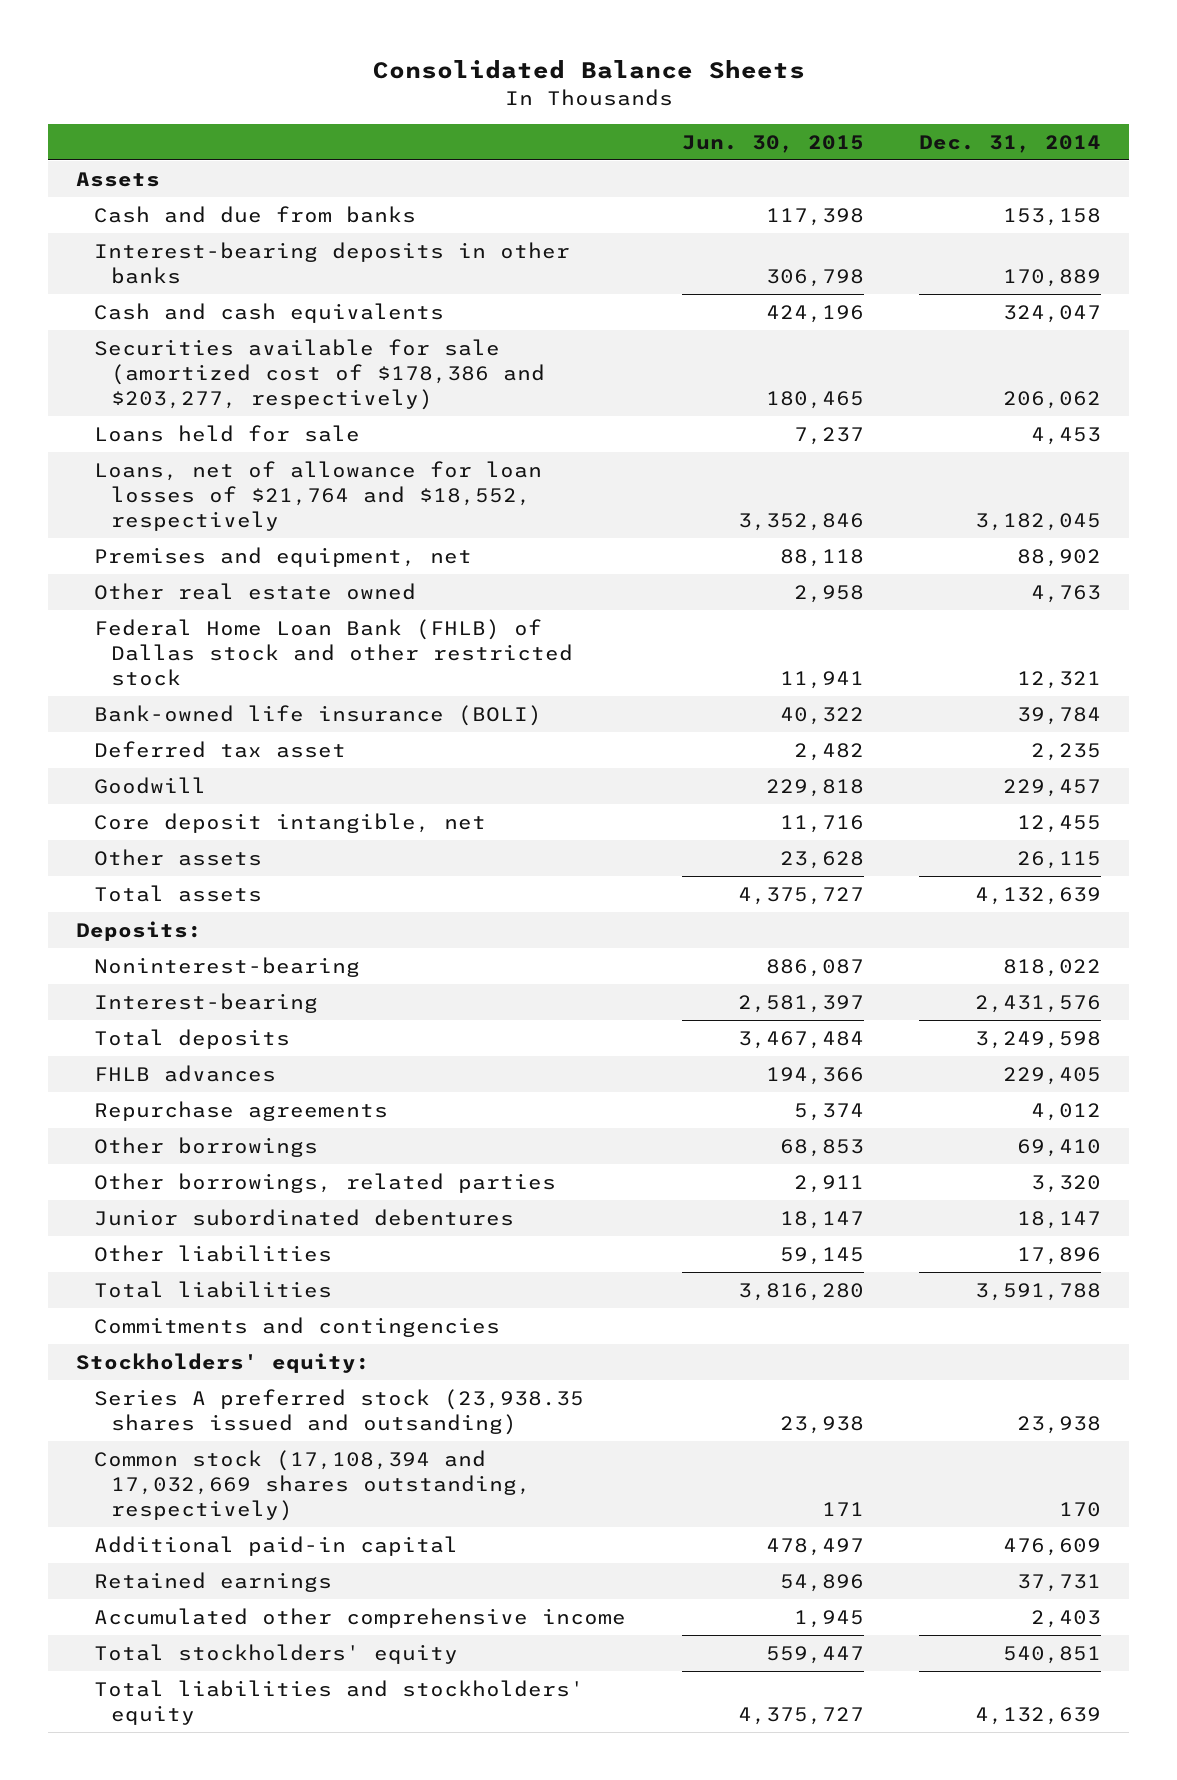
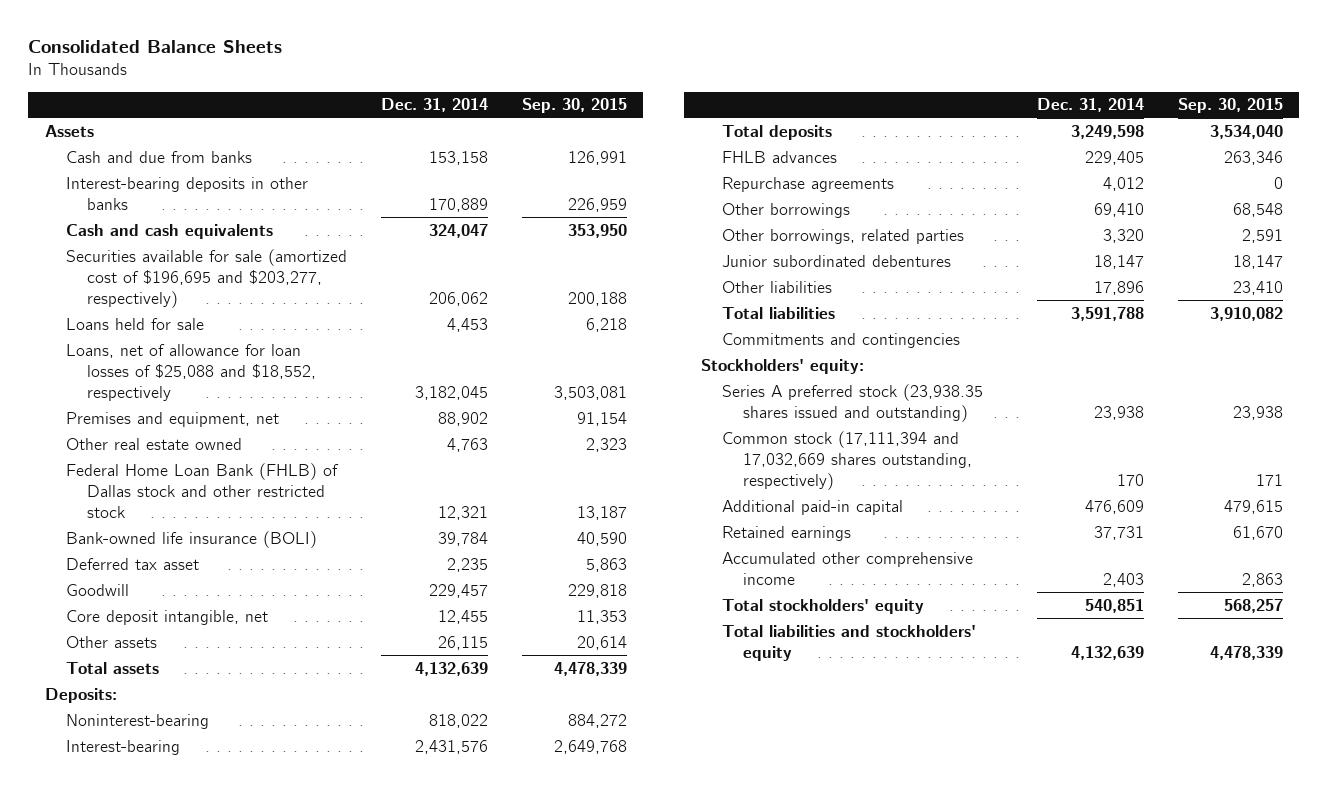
- | Jun. 30, 2015 | Dec. 31, 2014
+ | Dec. 31, 2014 | Sep. 30, 2015
- Securities available for sale (amortized cost of $178,386 and $203,277, respectively) | 180,465 | 206,062
+ Securities available for sale (amortized cost of $196,695 and $203,277, respectively) | 206,062 | 200,188
- Loans, net of allowance for loan losses of $21,764 and $18,552, respectively | 3,352,846 | 3,182,045
+ Loans, net of allowance for loan losses of $25,088 and $18,552, respectively | 3,182,045 | 3,503,081
- Series A preferred stock (23,938.35 shares issued and outsanding) | 23,938 | 23,938
- Common stock (17,108,394 and 17,032,669 shares outstanding, respectively) | 171 | 170
+ Series A preferred stock (23,938.35 shares issued and outstanding) | 23,938 | 23,938
+ Common stock (17,111,394 and 17,032,669 shares outstanding, respectively) | 170 | 171

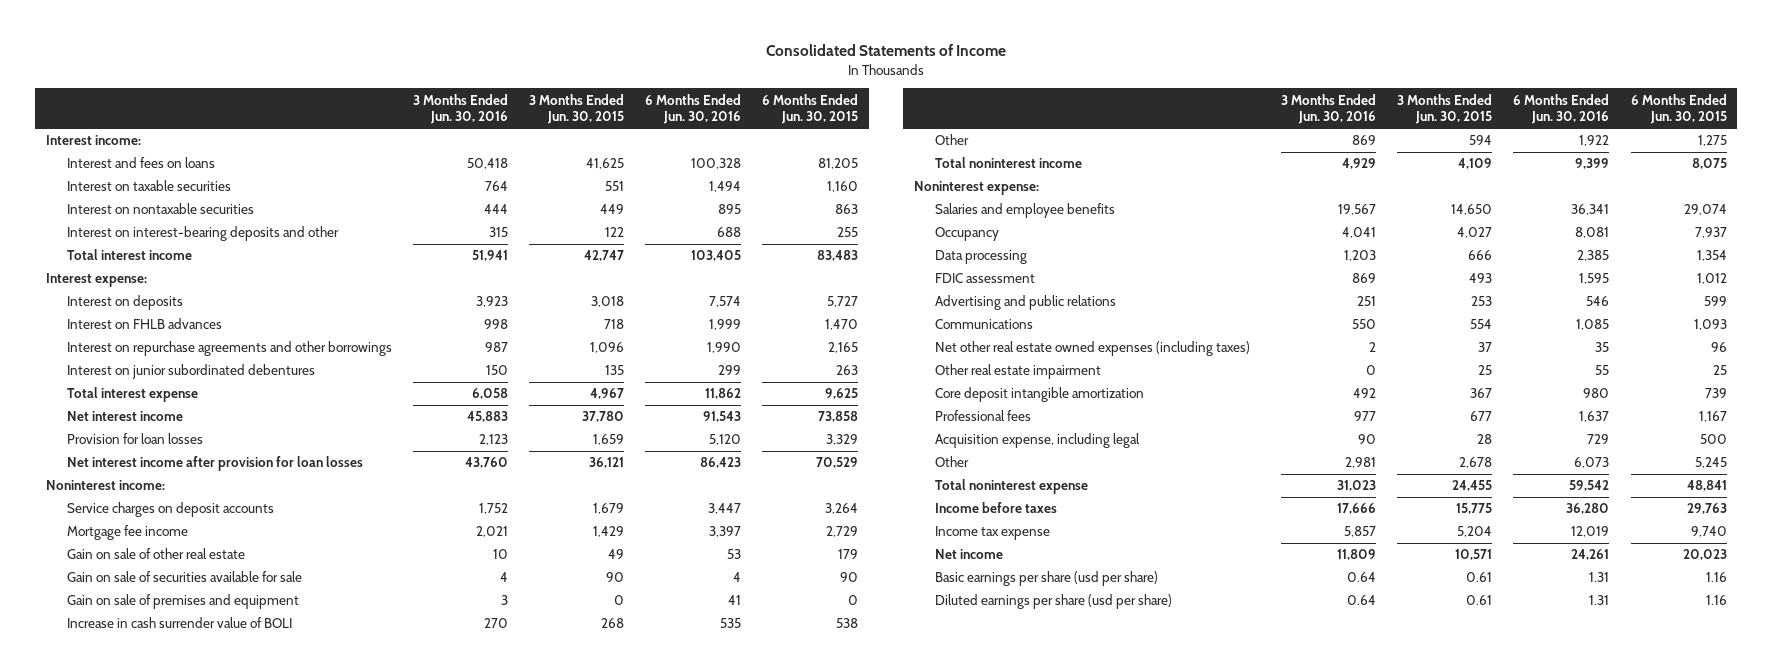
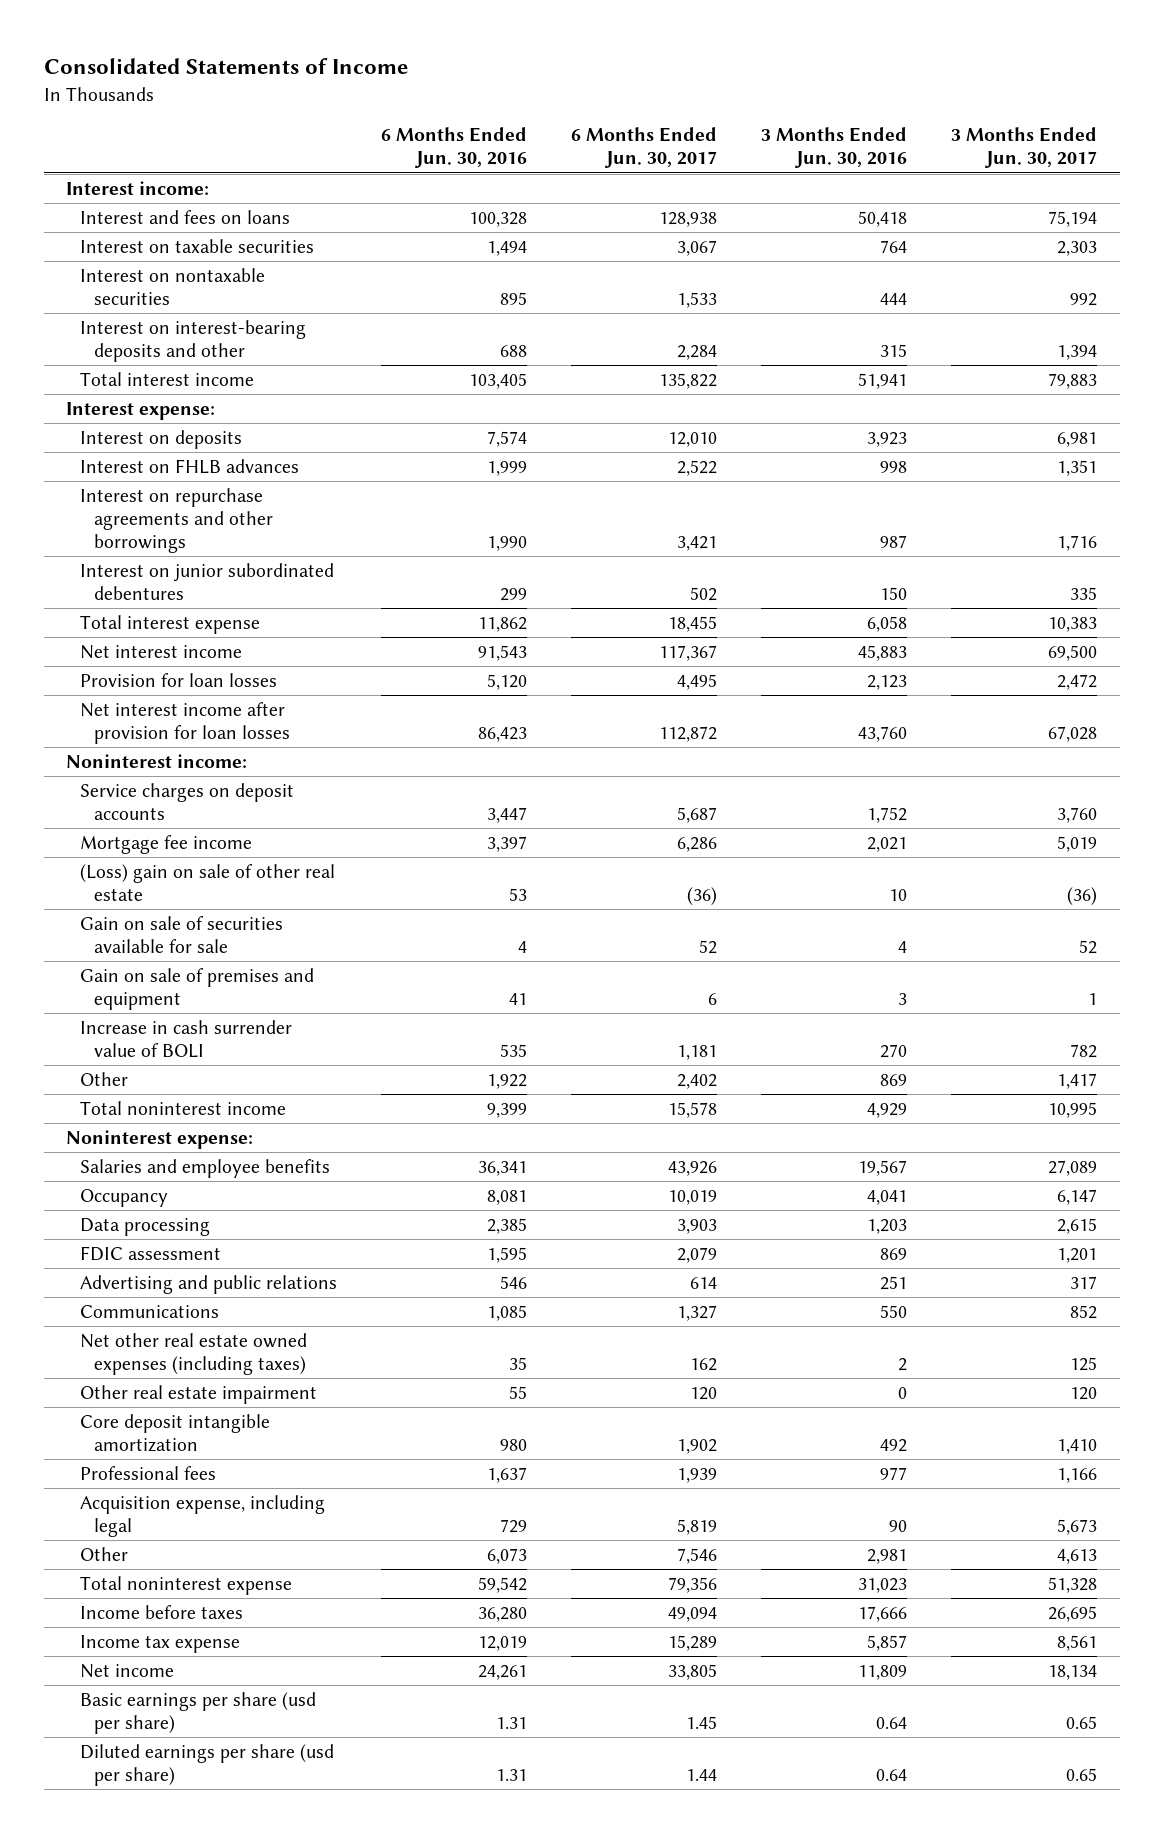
- | 3 Months Ended Jun. 30, 2016 | 3 Months Ended Jun. 30, 2015 | 6 Months Ended Jun. 30, 2016 | 6 Months Ended Jun. 30, 2015
+ | 6 Months Ended Jun. 30, 2016 | 6 Months Ended Jun. 30, 2017 | 3 Months Ended Jun. 30, 2016 | 3 Months Ended Jun. 30, 2017
- Gain on sale of other real estate | 10 | 49 | 53 | 179
+ (Loss) gain on sale of other real estate | 53 | (36) | 10 | (36)

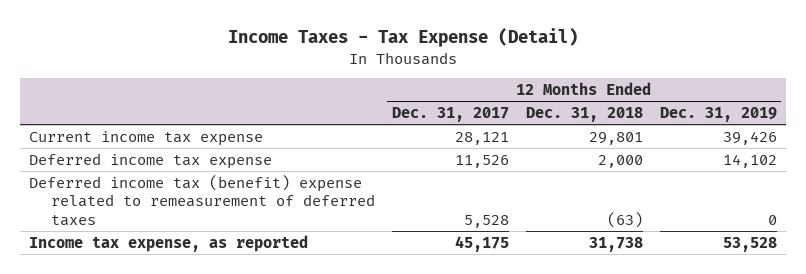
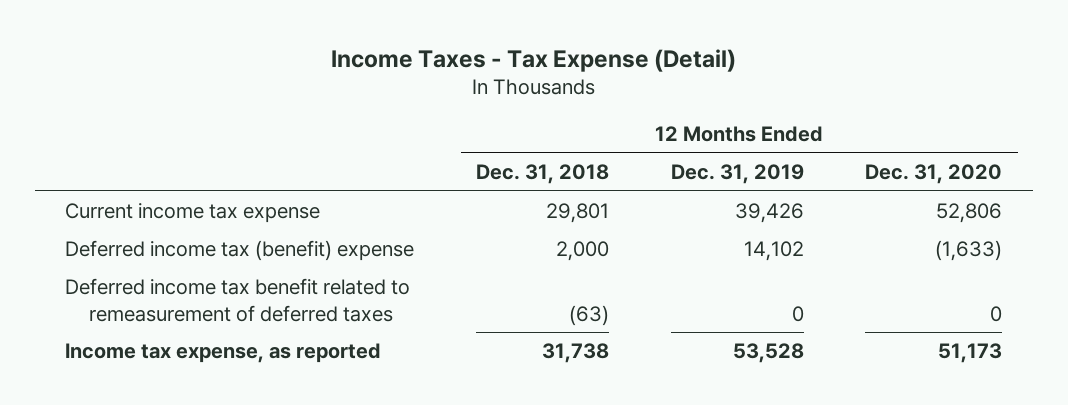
- | 12 Months Ended Dec. 31, 2017 | 12 Months Ended Dec. 31, 2018 | 12 Months Ended Dec. 31, 2019
+ | 12 Months Ended Dec. 31, 2018 | 12 Months Ended Dec. 31, 2019 | 12 Months Ended Dec. 31, 2020
- Deferred income tax expense | 11,526 | 2,000 | 14,102
- Deferred income tax (benefit) expense related to remeasurement of deferred taxes | 5,528 | (63) | 0
+ Deferred income tax (benefit) expense | 2,000 | 14,102 | (1,633)
+ Deferred income tax benefit related to remeasurement of deferred taxes | (63) | 0 | 0

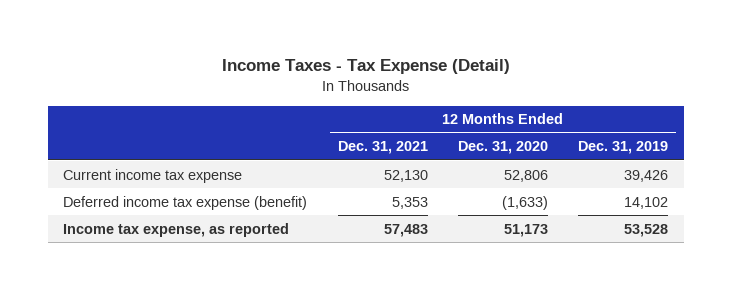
- | 12 Months Ended Dec. 31, 2018 | 12 Months Ended Dec. 31, 2019 | 12 Months Ended Dec. 31, 2020
+ | 12 Months Ended Dec. 31, 2021 | 12 Months Ended Dec. 31, 2020 | 12 Months Ended Dec. 31, 2019
- Deferred income tax (benefit) expense | 2,000 | 14,102 | (1,633)
- Deferred income tax benefit related to remeasurement of deferred taxes | (63) | 0 | 0
+ Deferred income tax expense (benefit) | 5,353 | (1,633) | 14,102

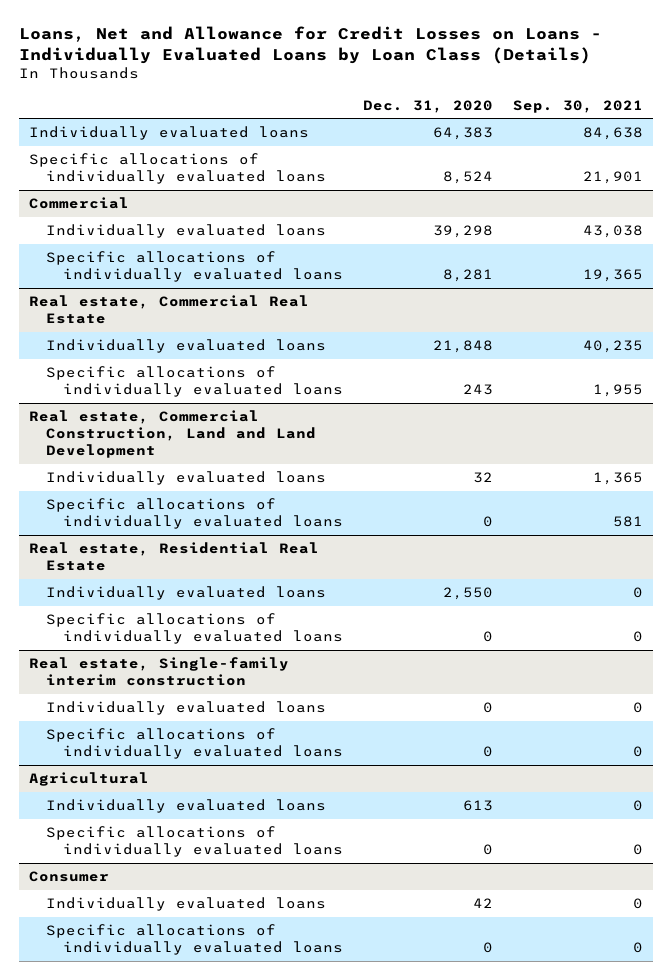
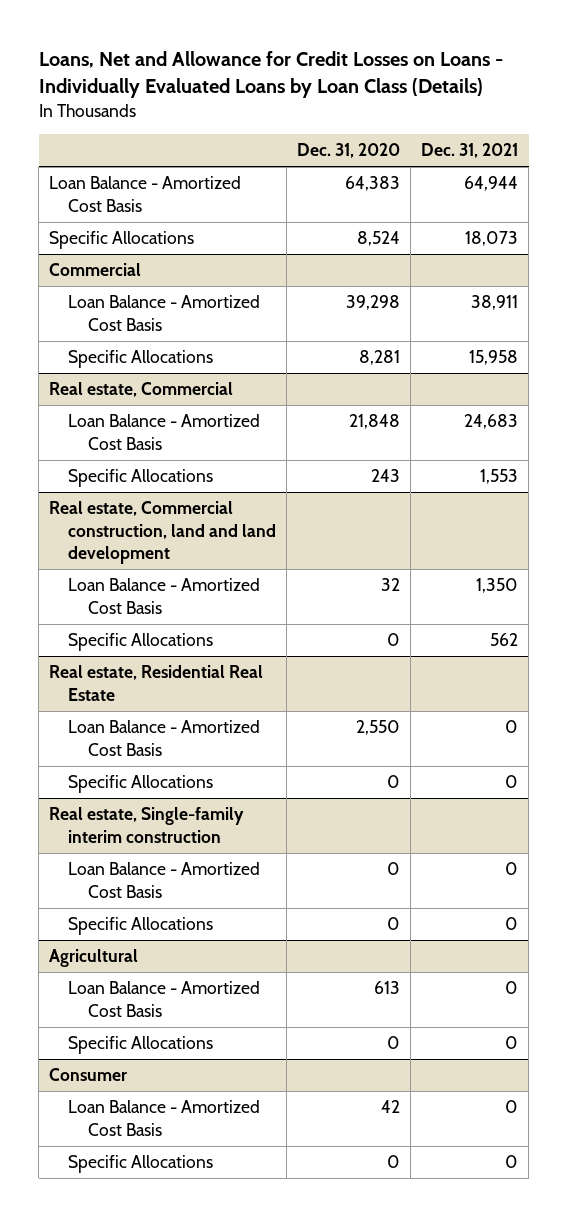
- | Dec. 31, 2020 | Sep. 30, 2021
+ | Dec. 31, 2020 | Dec. 31, 2021
- Individually evaluated loans | 64,383 | 84,638
- Specific allocations of individually evaluated loans | 8,524 | 21,901
+ Loan Balance - Amortized Cost Basis | 64,383 | 64,944
+ Specific Allocations | 8,524 | 18,073
@ Commercial
- Individually evaluated loans | 39,298 | 43,038
- Specific allocations of individually evaluated loans | 8,281 | 19,365
- Real estate, Commercial Real Estate
- Individually evaluated loans | 21,848 | 40,235
- Specific allocations of individually evaluated loans | 243 | 1,955
- Real estate, Commercial Construction, Land and Land Development
- Individually evaluated loans | 32 | 1,365
- Specific allocations of individually evaluated loans | 0 | 581
@ Commercial
+ Loan Balance - Amortized Cost Basis | 39,298 | 38,911
+ Specific Allocations | 8,281 | 15,958
+ Real estate, Commercial
+ Loan Balance - Amortized Cost Basis | 21,848 | 24,683
+ Specific Allocations | 243 | 1,553
+ Real estate, Commercial construction, land and land development
+ Loan Balance - Amortized Cost Basis | 32 | 1,350
+ Specific Allocations | 0 | 562
@ Real estate, Residential Real Estate
- Individually evaluated loans | 2,550 | 0
- Specific allocations of individually evaluated loans | 0 | 0
+ Loan Balance - Amortized Cost Basis | 2,550 | 0
+ Specific Allocations | 0 | 0
@ Real estate, Single-family interim construction
- Individually evaluated loans | 0 | 0
- Specific allocations of individually evaluated loans | 0 | 0
+ Loan Balance - Amortized Cost Basis | 0 | 0
+ Specific Allocations | 0 | 0
@ Agricultural
- Individually evaluated loans | 613 | 0
- Specific allocations of individually evaluated loans | 0 | 0
+ Loan Balance - Amortized Cost Basis | 613 | 0
+ Specific Allocations | 0 | 0
@ Consumer
- Individually evaluated loans | 42 | 0
- Specific allocations of individually evaluated loans | 0 | 0
+ Loan Balance - Amortized Cost Basis | 42 | 0
+ Specific Allocations | 0 | 0

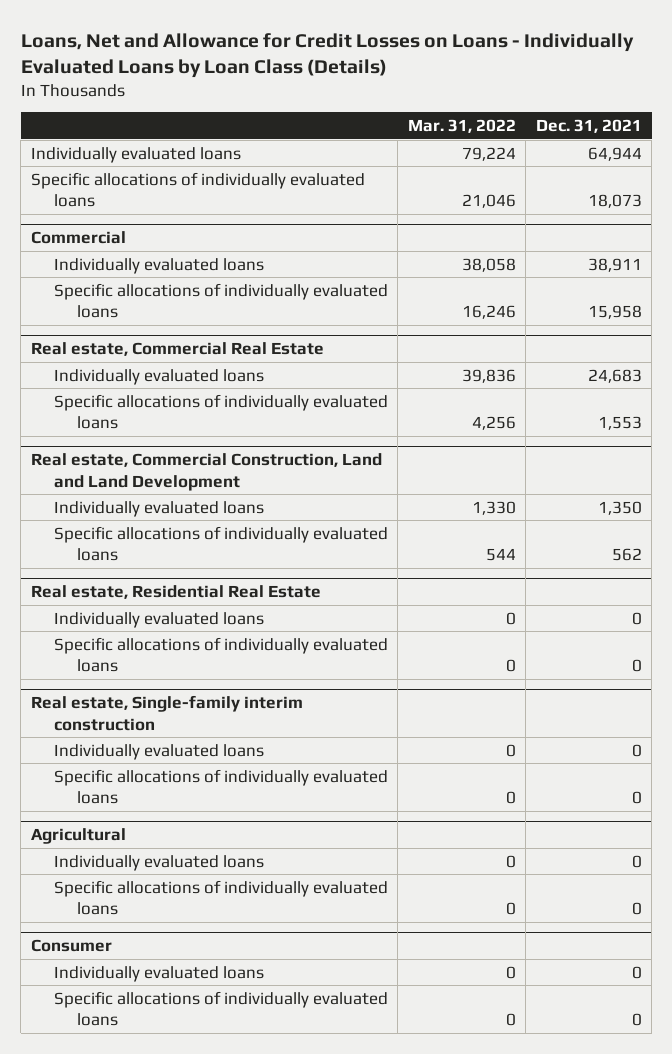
- | Dec. 31, 2020 | Dec. 31, 2021
+ | Mar. 31, 2022 | Dec. 31, 2021
- Loan Balance - Amortized Cost Basis | 64,383 | 64,944
- Specific Allocations | 8,524 | 18,073
+ Individually evaluated loans | 79,224 | 64,944
+ Specific allocations of individually evaluated loans | 21,046 | 18,073
@ Commercial
- Loan Balance - Amortized Cost Basis | 39,298 | 38,911
- Specific Allocations | 8,281 | 15,958
- Real estate, Commercial
- Loan Balance - Amortized Cost Basis | 21,848 | 24,683
- Specific Allocations | 243 | 1,553
- Real estate, Commercial construction, land and land development
- Loan Balance - Amortized Cost Basis | 32 | 1,350
- Specific Allocations | 0 | 562
@ Commercial
+ Individually evaluated loans | 38,058 | 38,911
+ Specific allocations of individually evaluated loans | 16,246 | 15,958
+ Real estate, Commercial Real Estate
+ Individually evaluated loans | 39,836 | 24,683
+ Specific allocations of individually evaluated loans | 4,256 | 1,553
+ Real estate, Commercial Construction, Land and Land Development
+ Individually evaluated loans | 1,330 | 1,350
+ Specific allocations of individually evaluated loans | 544 | 562
@ Real estate, Residential Real Estate
- Loan Balance - Amortized Cost Basis | 2,550 | 0
- Specific Allocations | 0 | 0
+ Individually evaluated loans | 0 | 0
+ Specific allocations of individually evaluated loans | 0 | 0
@ Real estate, Single-family interim construction
- Loan Balance - Amortized Cost Basis | 0 | 0
- Specific Allocations | 0 | 0
+ Individually evaluated loans | 0 | 0
+ Specific allocations of individually evaluated loans | 0 | 0
@ Agricultural
- Loan Balance - Amortized Cost Basis | 613 | 0
- Specific Allocations | 0 | 0
+ Individually evaluated loans | 0 | 0
+ Specific allocations of individually evaluated loans | 0 | 0
@ Consumer
- Loan Balance - Amortized Cost Basis | 42 | 0
- Specific Allocations | 0 | 0
+ Individually evaluated loans | 0 | 0
+ Specific allocations of individually evaluated loans | 0 | 0

